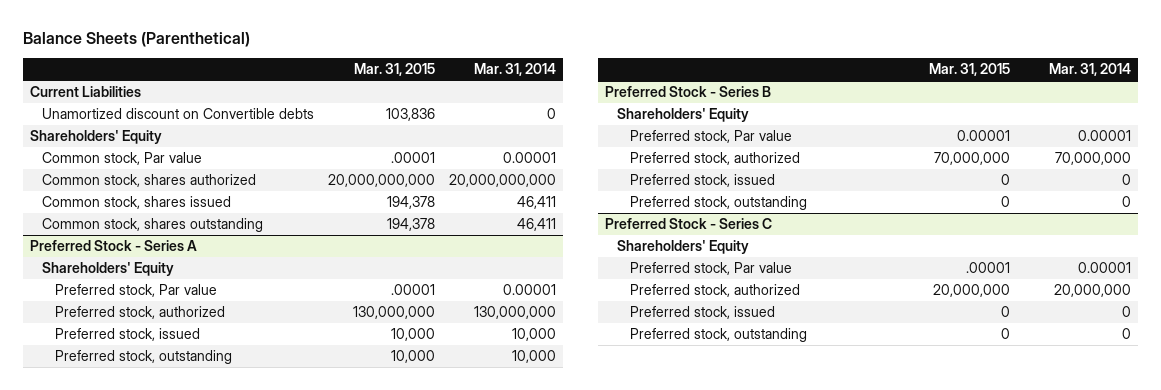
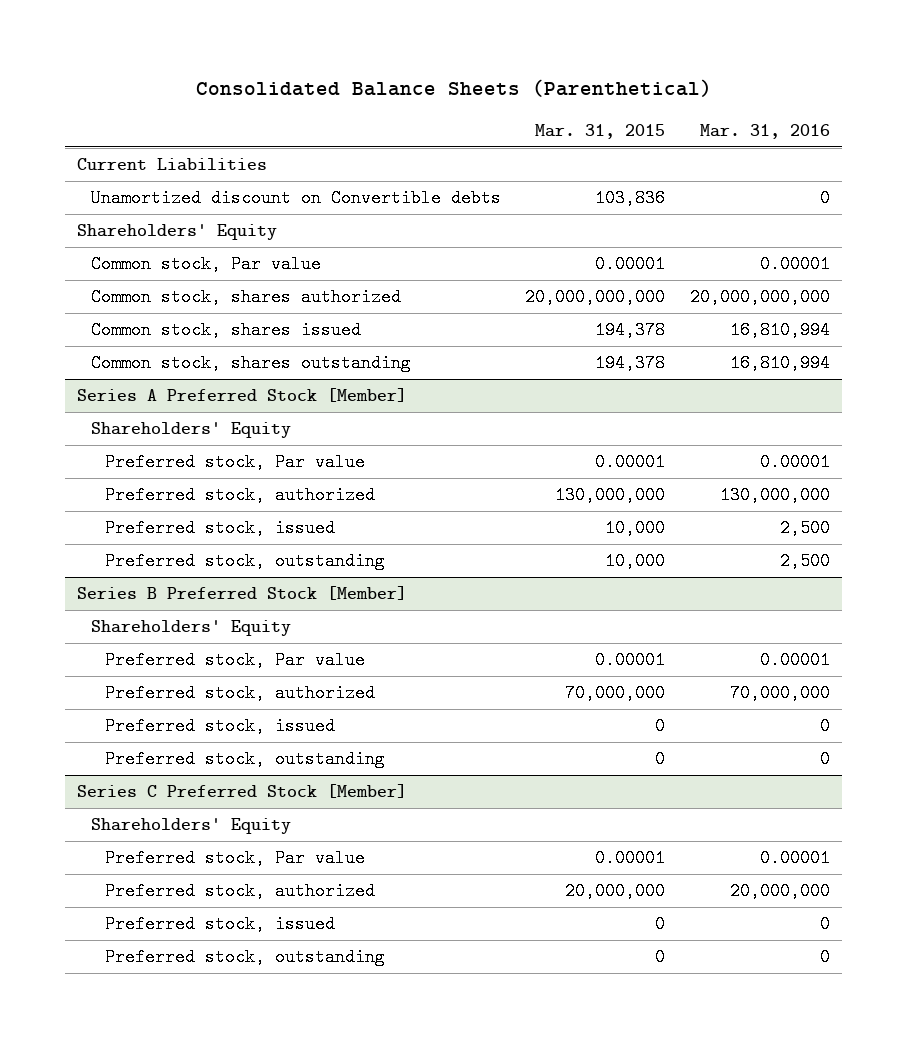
- Balance Sheets (Parenthetical)
+ Consolidated Balance Sheets (Parenthetical)
- | Mar. 31, 2015 | Mar. 31, 2014
+ | Mar. 31, 2015 | Mar. 31, 2016
- Common stock, Par value | .00001 | 0.00001
+ Common stock, Par value | 0.00001 | 0.00001
- Preferred Stock - Series A
+ Series A Preferred Stock [Member]
- Preferred stock, Par value | .00001 | 0.00001
+ Preferred stock, Par value | 0.00001 | 0.00001
- Preferred Stock - Series B
+ Series B Preferred Stock [Member]
- Preferred Stock - Series C
+ Series C Preferred Stock [Member]
- Preferred stock, Par value | .00001 | 0.00001
+ Preferred stock, Par value | 0.00001 | 0.00001

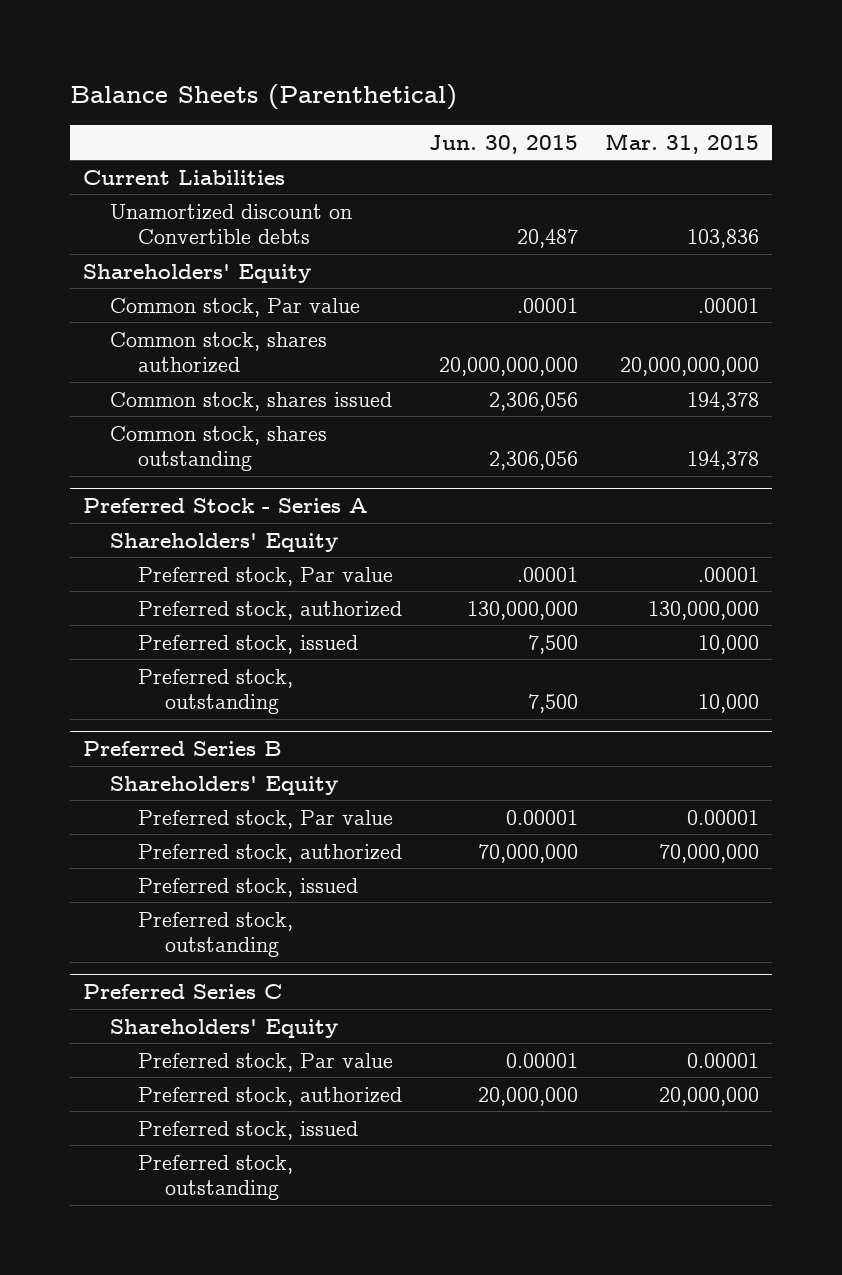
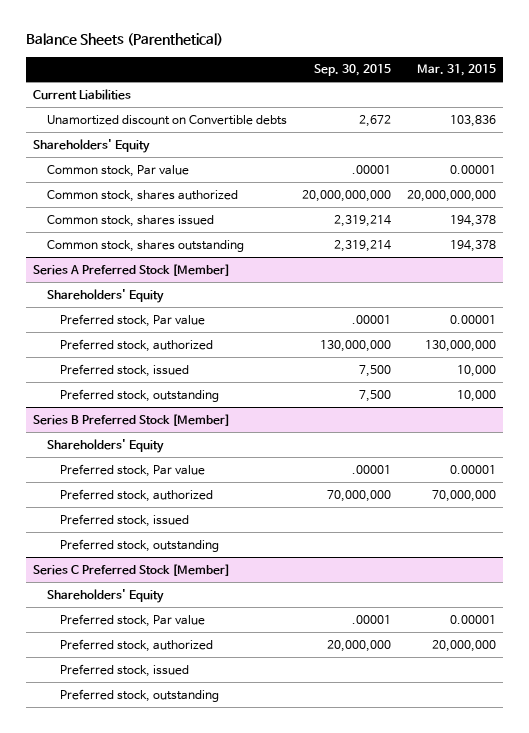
- | Jun. 30, 2015 | Mar. 31, 2015
+ | Sep. 30, 2015 | Mar. 31, 2015
- Common stock, Par value | .00001 | .00001
+ Common stock, Par value | .00001 | 0.00001
- Preferred Stock - Series A
+ Series A Preferred Stock [Member]
- Preferred stock, Par value | .00001 | .00001
+ Preferred stock, Par value | .00001 | 0.00001
- Preferred Series B
+ Series B Preferred Stock [Member]
- Preferred Series C
+ Series C Preferred Stock [Member]

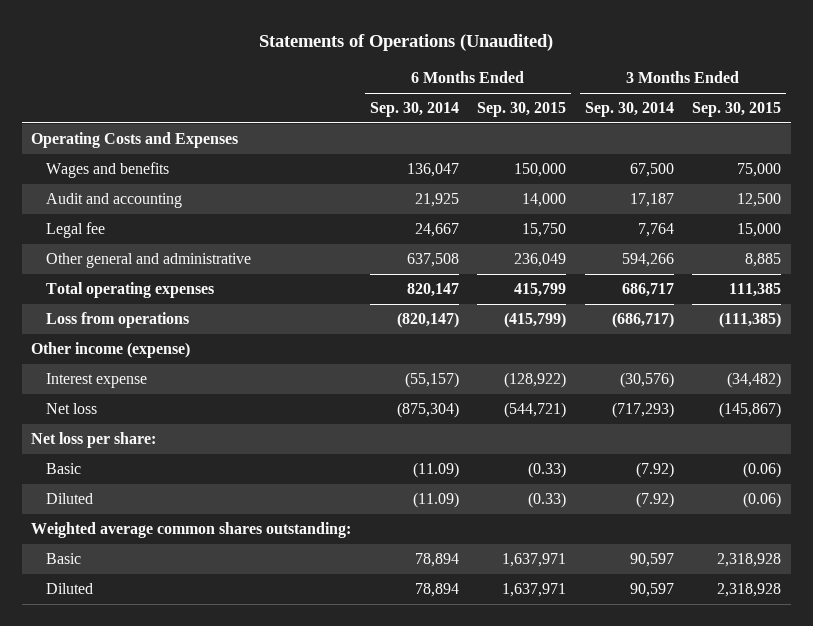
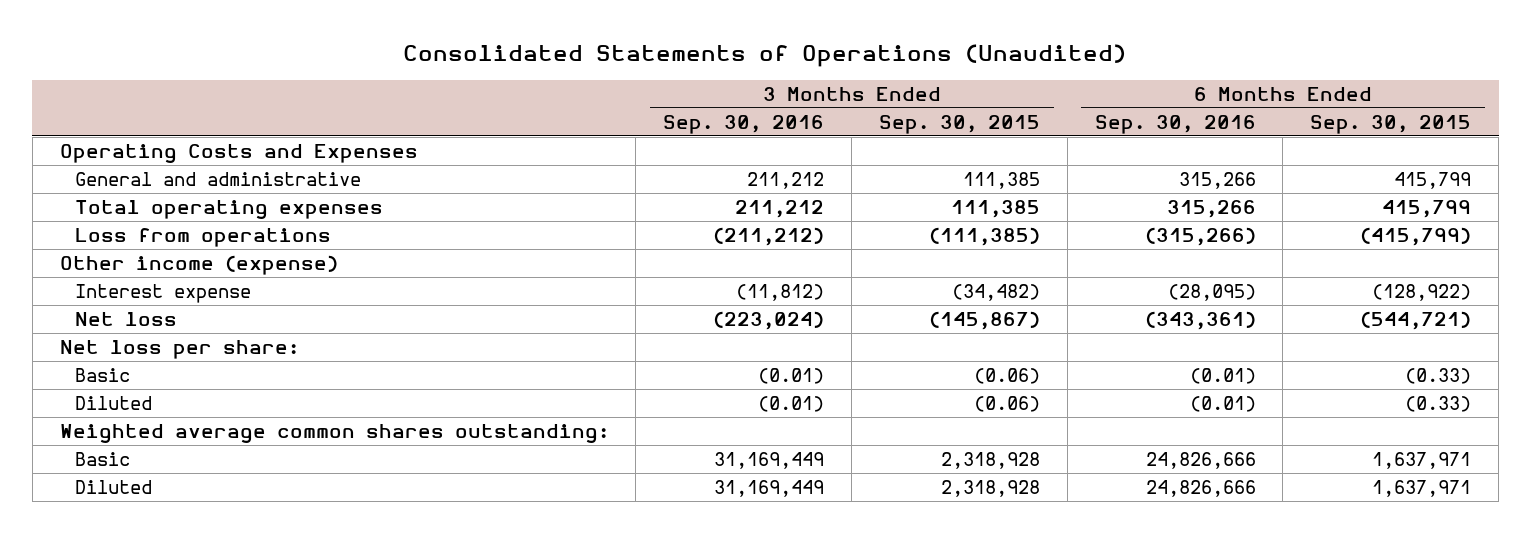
- Statements of Operations (Unaudited)
+ Consolidated Statements of Operations (Unaudited)
- | 6 Months Ended Sep. 30, 2014 | 6 Months Ended Sep. 30, 2015 | 3 Months Ended Sep. 30, 2014 | 3 Months Ended Sep. 30, 2015
+ | 3 Months Ended Sep. 30, 2016 | 3 Months Ended Sep. 30, 2015 | 6 Months Ended Sep. 30, 2016 | 6 Months Ended Sep. 30, 2015
- Wages and benefits | 136,047 | 150,000 | 67,500 | 75,000
- Audit and accounting | 21,925 | 14,000 | 17,187 | 12,500
- Legal fee | 24,667 | 15,750 | 7,764 | 15,000
- Other general and administrative | 637,508 | 236,049 | 594,266 | 8,885
+ General and administrative | 211,212 | 111,385 | 315,266 | 415,799

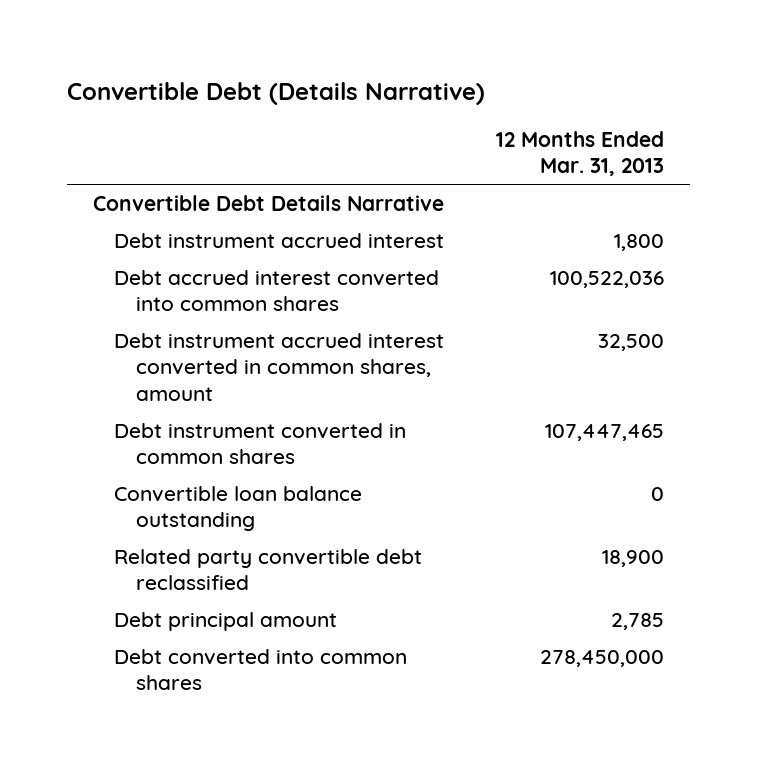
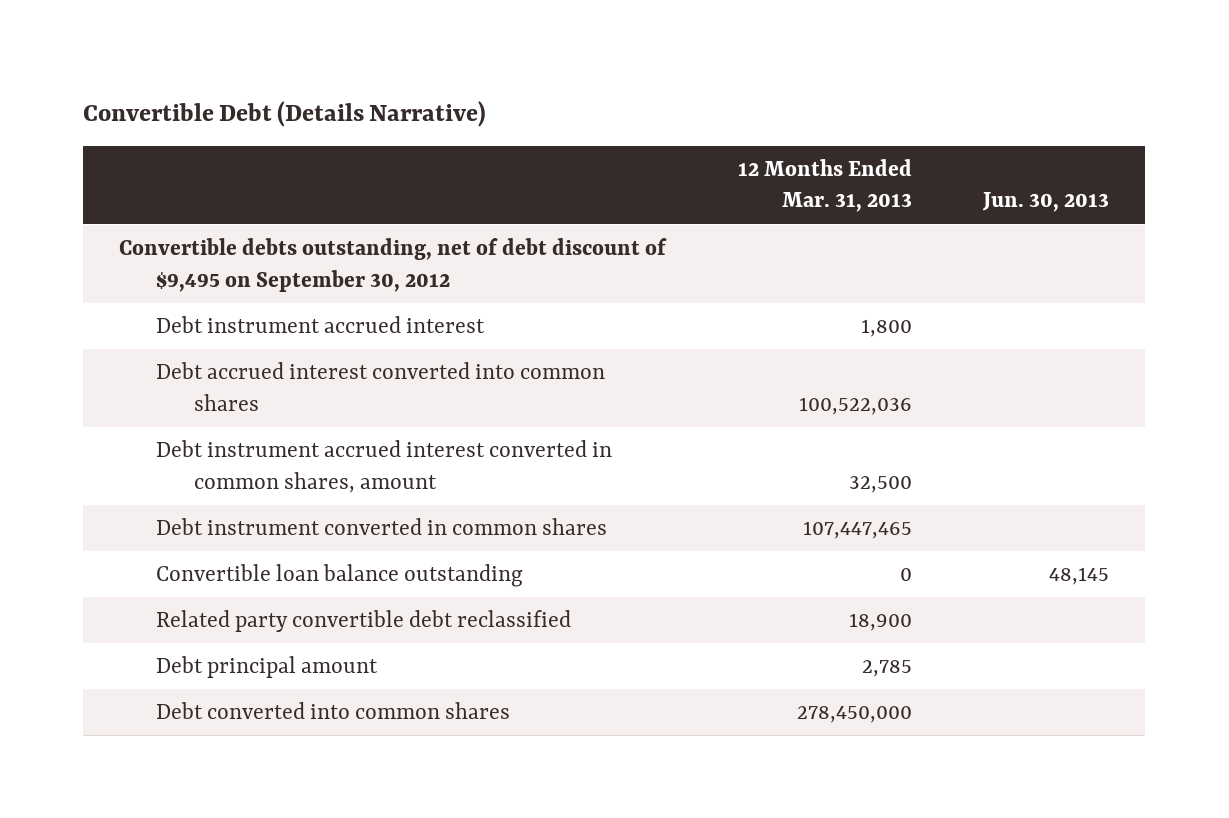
- | 12 Months Ended Mar. 31, 2013
+ | 12 Months Ended Mar. 31, 2013 | Jun. 30, 2013
- Convertible Debt Details Narrative
+ Convertible debts outstanding, net of debt discount of $9,495 on September 30, 2012

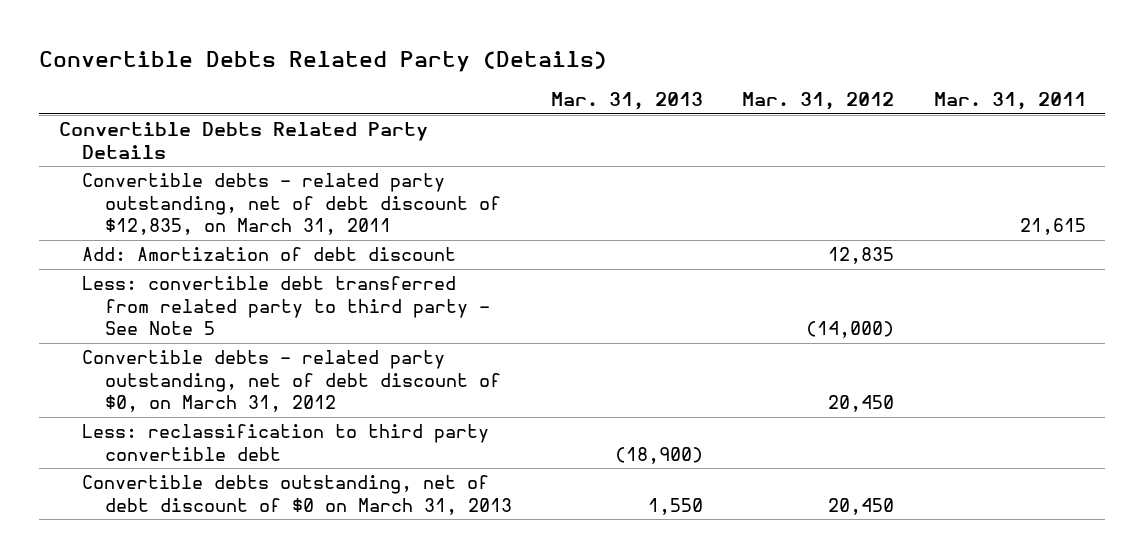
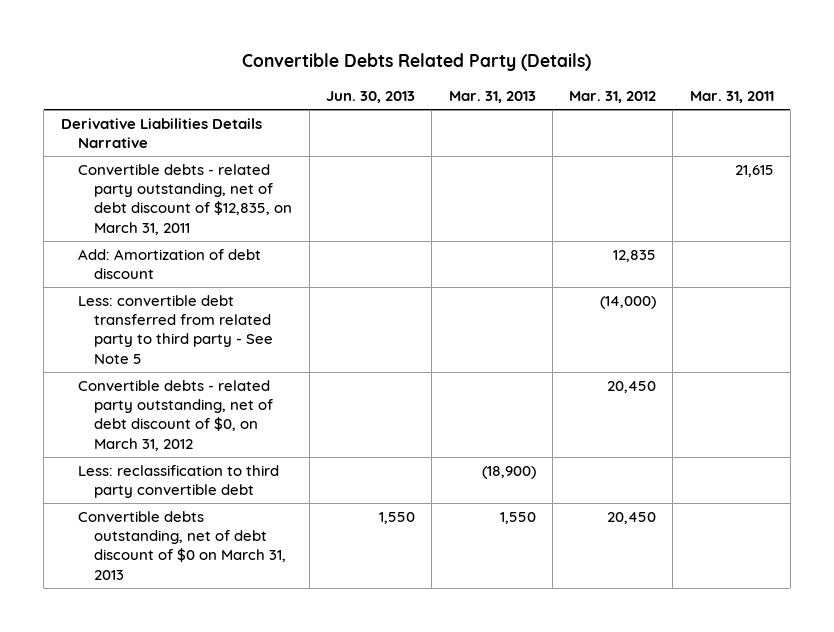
- | Mar. 31, 2013 | Mar. 31, 2012 | Mar. 31, 2011
+ | Jun. 30, 2013 | Mar. 31, 2013 | Mar. 31, 2012 | Mar. 31, 2011
- Convertible Debts Related Party Details
+ Derivative Liabilities Details Narrative

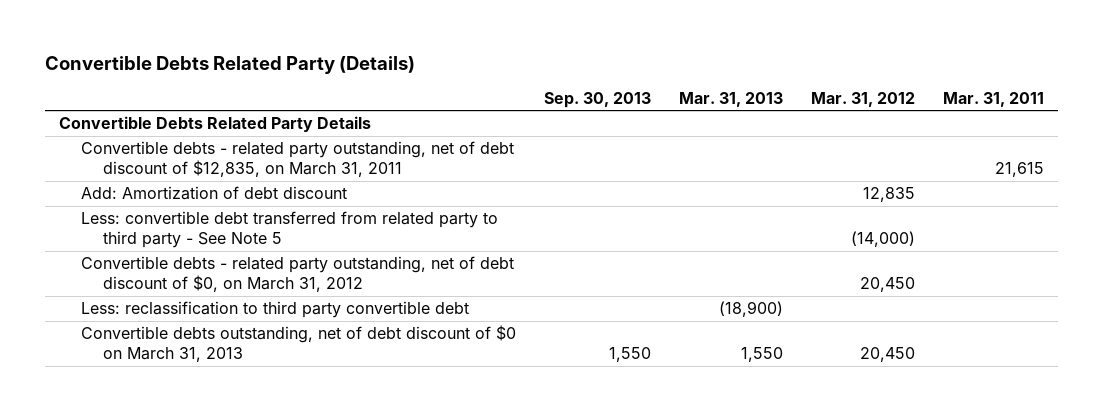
- | Jun. 30, 2013 | Mar. 31, 2013 | Mar. 31, 2012 | Mar. 31, 2011
+ | Sep. 30, 2013 | Mar. 31, 2013 | Mar. 31, 2012 | Mar. 31, 2011
- Derivative Liabilities Details Narrative
+ Convertible Debts Related Party Details

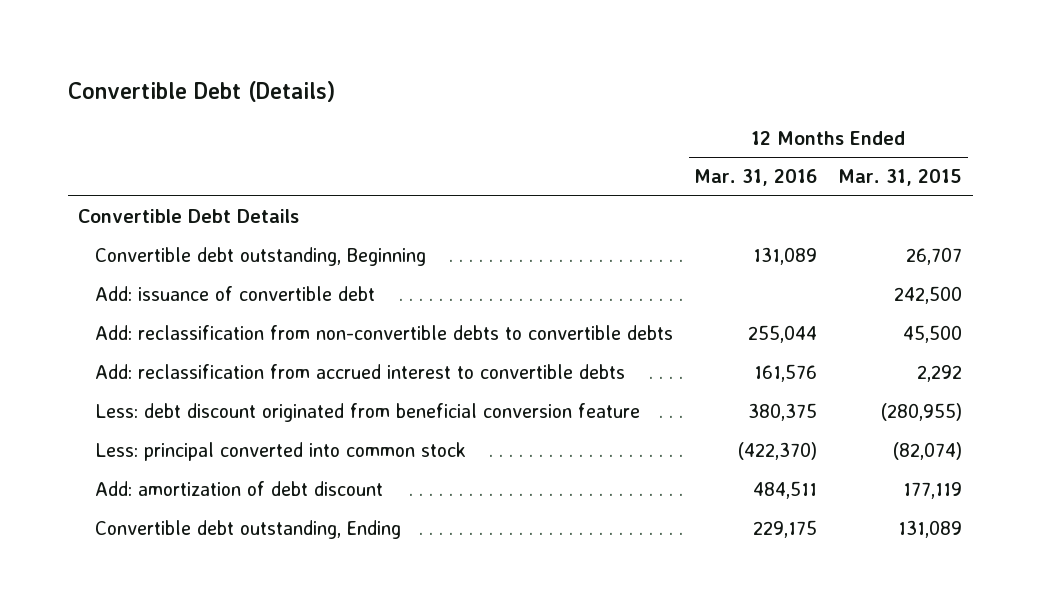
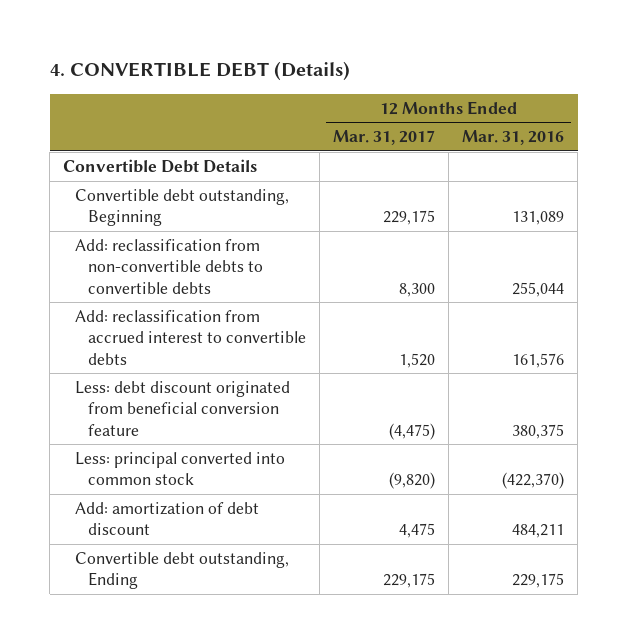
- Convertible Debt (Details)
+ 4. CONVERTIBLE DEBT (Details)
- | 12 Months Ended Mar. 31, 2016 | 12 Months Ended Mar. 31, 2015
+ | 12 Months Ended Mar. 31, 2017 | 12 Months Ended Mar. 31, 2016
- Add: issuance of convertible debt | | 242,500
- Add: amortization of debt discount | 484,511 | 177,119
+ Add: amortization of debt discount | 4,475 | 484,211

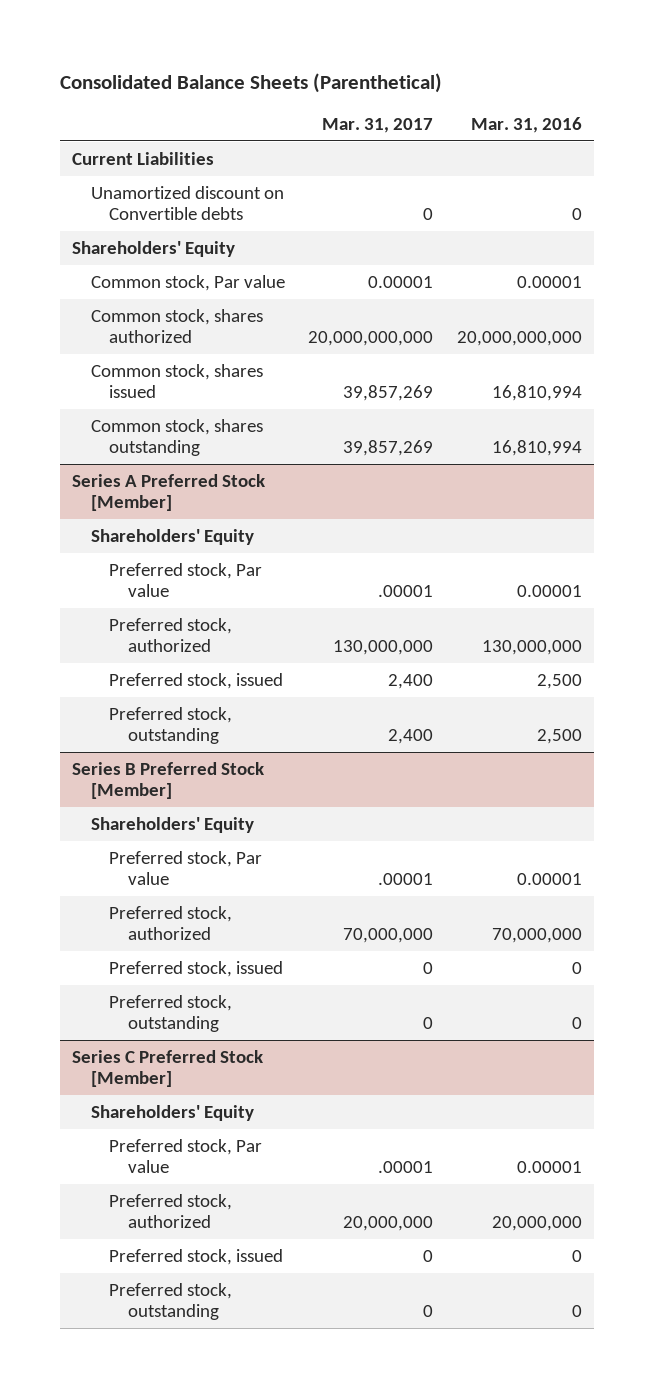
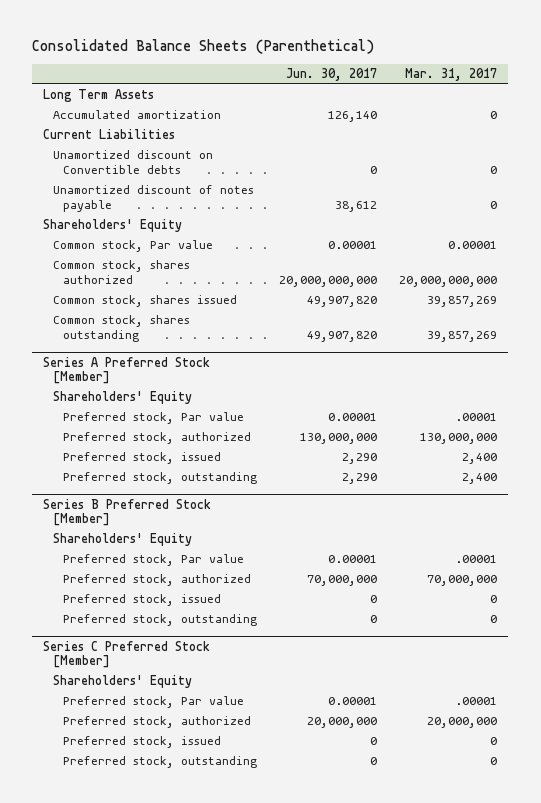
- | Mar. 31, 2017 | Mar. 31, 2016
+ | Jun. 30, 2017 | Mar. 31, 2017
+ Long Term Assets
+ Accumulated amortization | 126,140 | 0
+ Unamortized discount of notes payable | 38,612 | 0

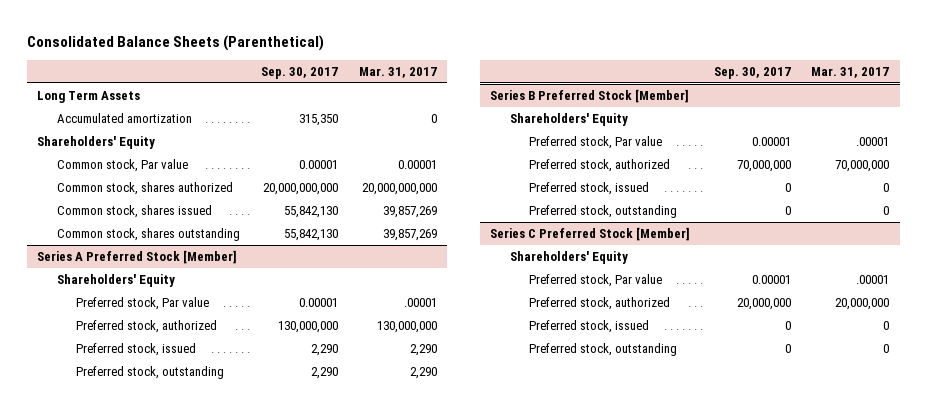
- | Jun. 30, 2017 | Mar. 31, 2017
+ | Sep. 30, 2017 | Mar. 31, 2017
- Current Liabilities
- Unamortized discount on Convertible debts | 0 | 0
- Unamortized discount of notes payable | 38,612 | 0
@ Series A Preferred Stock [Member]
- Preferred stock, issued | 2,290 | 2,400
- Preferred stock, outstanding | 2,290 | 2,400
+ Preferred stock, issued | 2,290 | 2,290
+ Preferred stock, outstanding | 2,290 | 2,290

